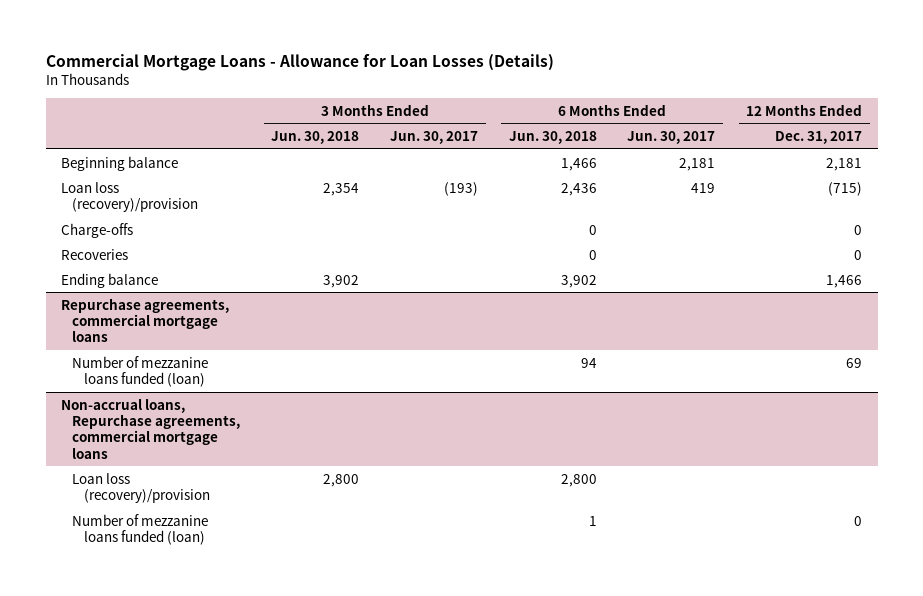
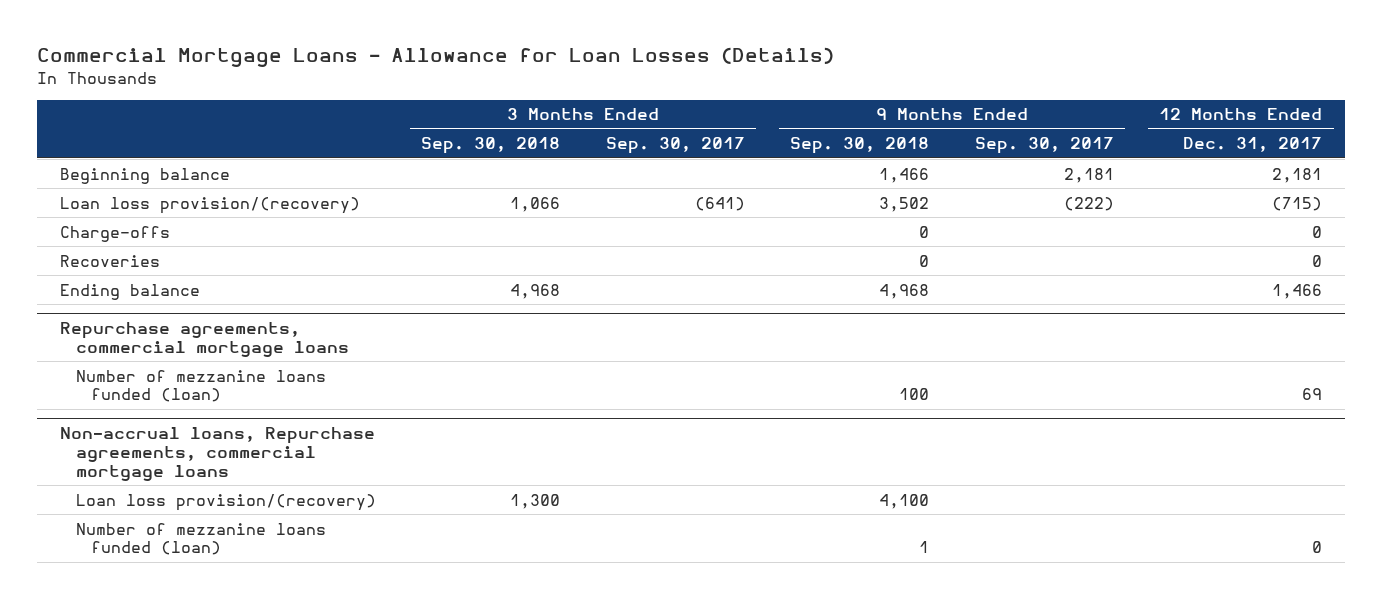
- | 3 Months Ended Jun. 30, 2018 | 3 Months Ended Jun. 30, 2017 | 6 Months Ended Jun. 30, 2018 | 6 Months Ended Jun. 30, 2017 | 12 Months Ended Dec. 31, 2017
+ | 3 Months Ended Sep. 30, 2018 | 3 Months Ended Sep. 30, 2017 | 9 Months Ended Sep. 30, 2018 | 9 Months Ended Sep. 30, 2017 | 12 Months Ended Dec. 31, 2017
- Loan loss (recovery)/provision | 2,354 | (193) | 2,436 | 419 | (715)
+ Loan loss provision/(recovery) | 1,066 | (641) | 3,502 | (222) | (715)
@ Non-accrual loans, Repurchase agreements, commercial mortgage loans
- Loan loss (recovery)/provision | 2,800 | | 2,800 | |
+ Loan loss provision/(recovery) | 1,300 | | 4,100 | |

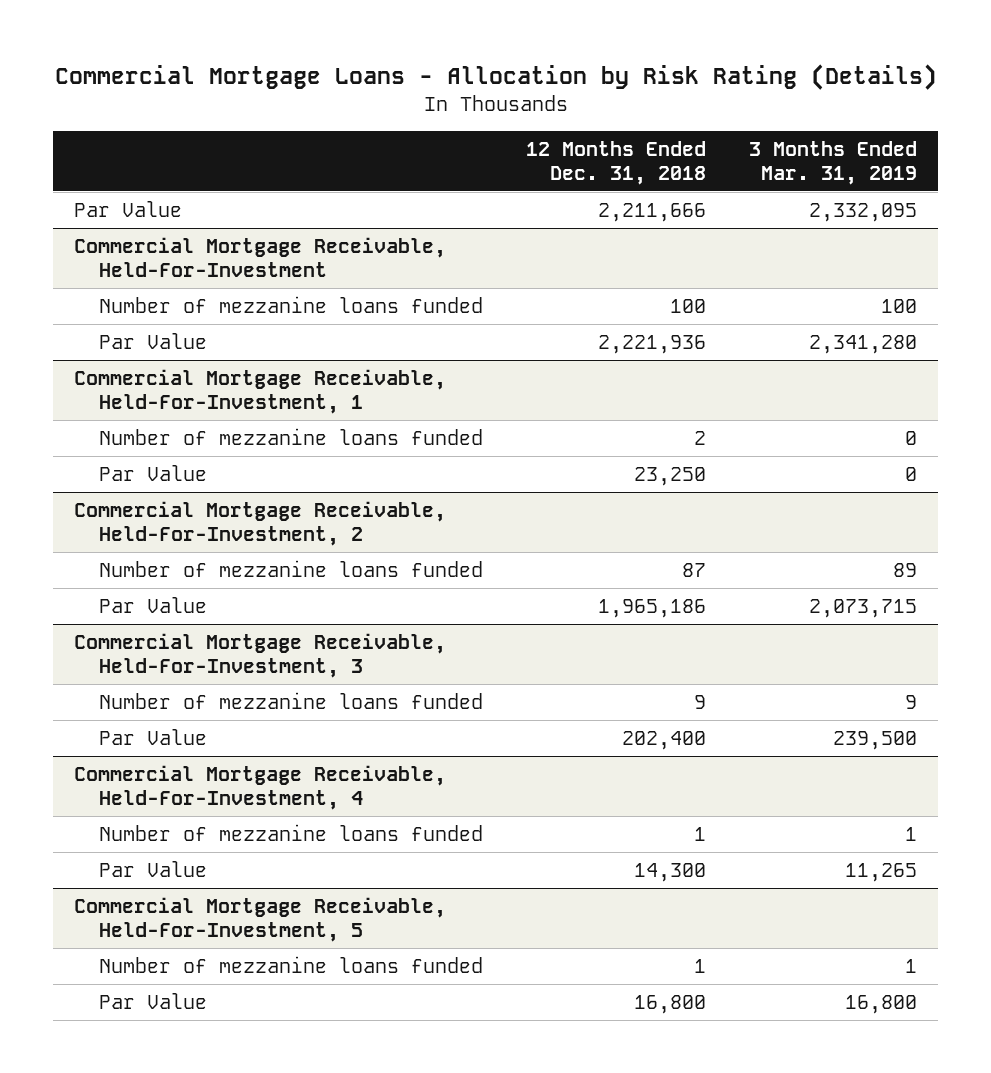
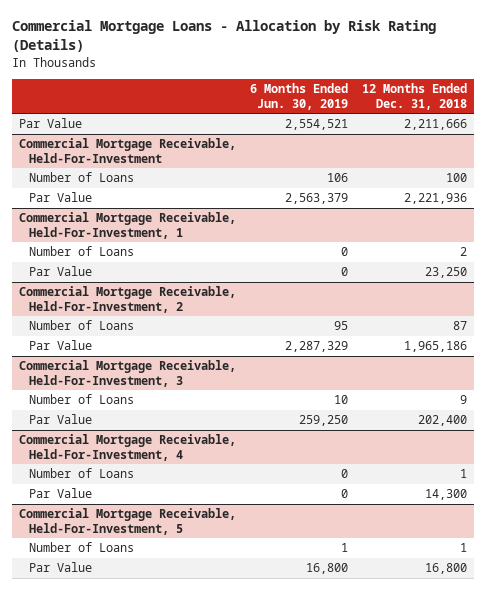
- | 12 Months Ended Dec. 31, 2018 | 3 Months Ended Mar. 31, 2019
+ | 6 Months Ended Jun. 30, 2019 | 12 Months Ended Dec. 31, 2018
@ Commercial Mortgage Receivable, Held-For-Investment
- Number of mezzanine loans funded | 100 | 100
+ Number of Loans | 106 | 100
@ Commercial Mortgage Receivable, Held-For-Investment, 1
- Number of mezzanine loans funded | 2 | 0
+ Number of Loans | 0 | 2
@ Commercial Mortgage Receivable, Held-For-Investment, 2
- Number of mezzanine loans funded | 87 | 89
+ Number of Loans | 95 | 87
@ Commercial Mortgage Receivable, Held-For-Investment, 3
- Number of mezzanine loans funded | 9 | 9
+ Number of Loans | 10 | 9
@ Commercial Mortgage Receivable, Held-For-Investment, 4
- Number of mezzanine loans funded | 1 | 1
+ Number of Loans | 0 | 1
@ Commercial Mortgage Receivable, Held-For-Investment, 5
- Number of mezzanine loans funded | 1 | 1
+ Number of Loans | 1 | 1

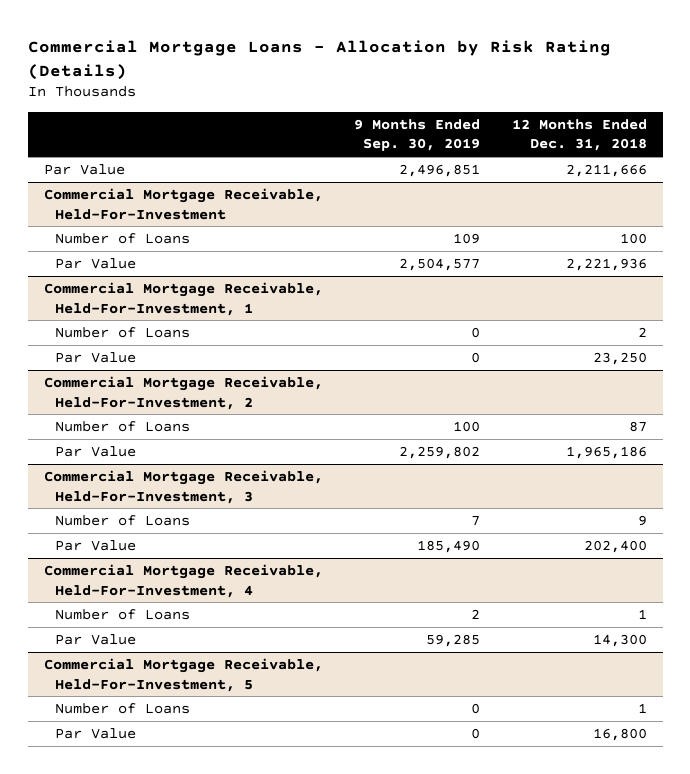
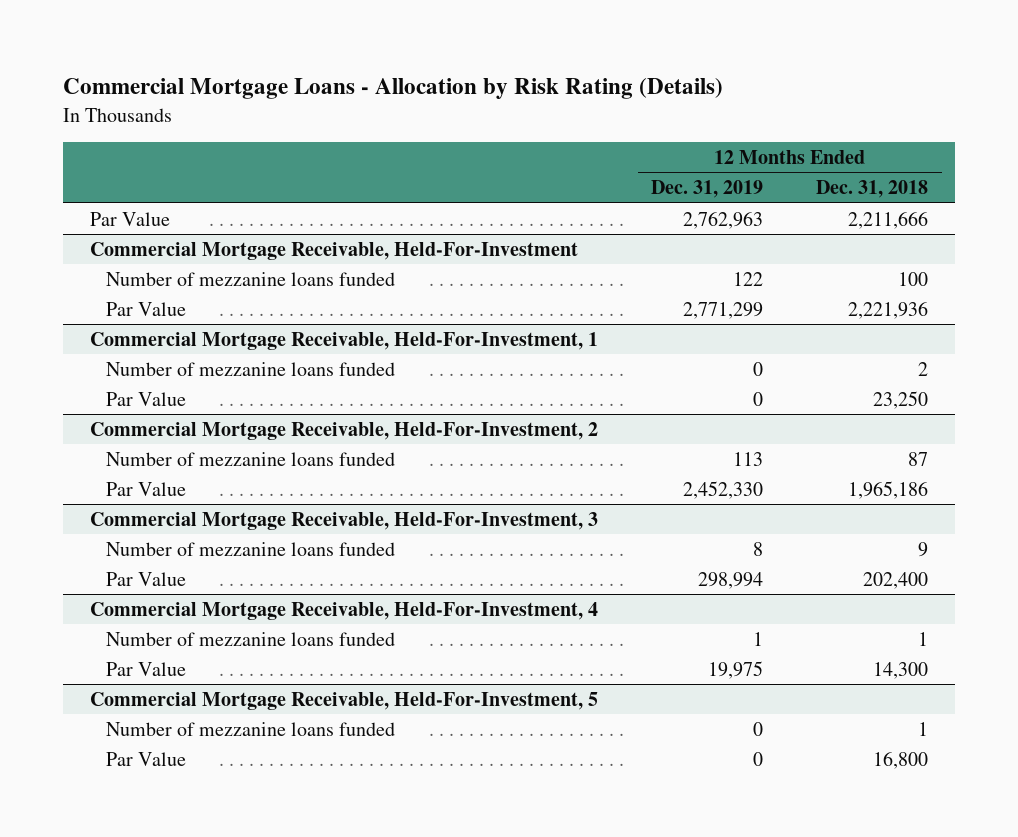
- | 9 Months Ended Sep. 30, 2019 | 12 Months Ended Dec. 31, 2018
+ | 12 Months Ended Dec. 31, 2019 | 12 Months Ended Dec. 31, 2018
@ Commercial Mortgage Receivable, Held-For-Investment
- Number of Loans | 109 | 100
+ Number of mezzanine loans funded | 122 | 100
@ Commercial Mortgage Receivable, Held-For-Investment, 1
- Number of Loans | 0 | 2
+ Number of mezzanine loans funded | 0 | 2
@ Commercial Mortgage Receivable, Held-For-Investment, 2
- Number of Loans | 100 | 87
+ Number of mezzanine loans funded | 113 | 87
@ Commercial Mortgage Receivable, Held-For-Investment, 3
- Number of Loans | 7 | 9
+ Number of mezzanine loans funded | 8 | 9
@ Commercial Mortgage Receivable, Held-For-Investment, 4
- Number of Loans | 2 | 1
+ Number of mezzanine loans funded | 1 | 1
@ Commercial Mortgage Receivable, Held-For-Investment, 5
- Number of Loans | 0 | 1
+ Number of mezzanine loans funded | 0 | 1

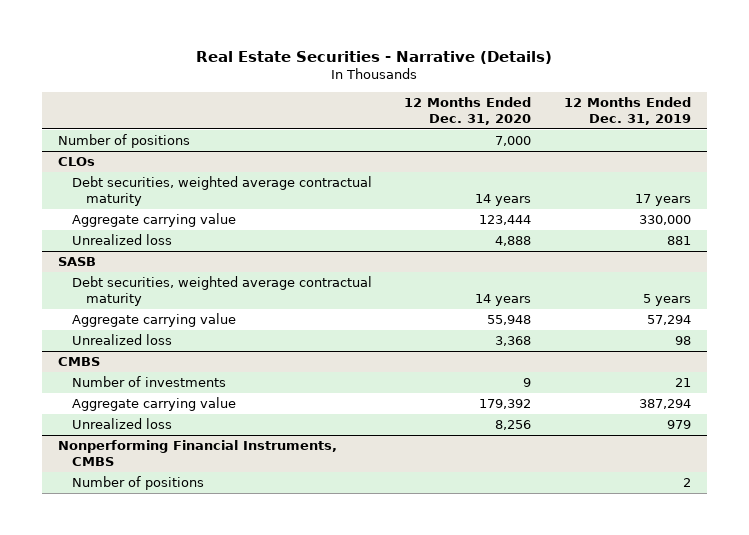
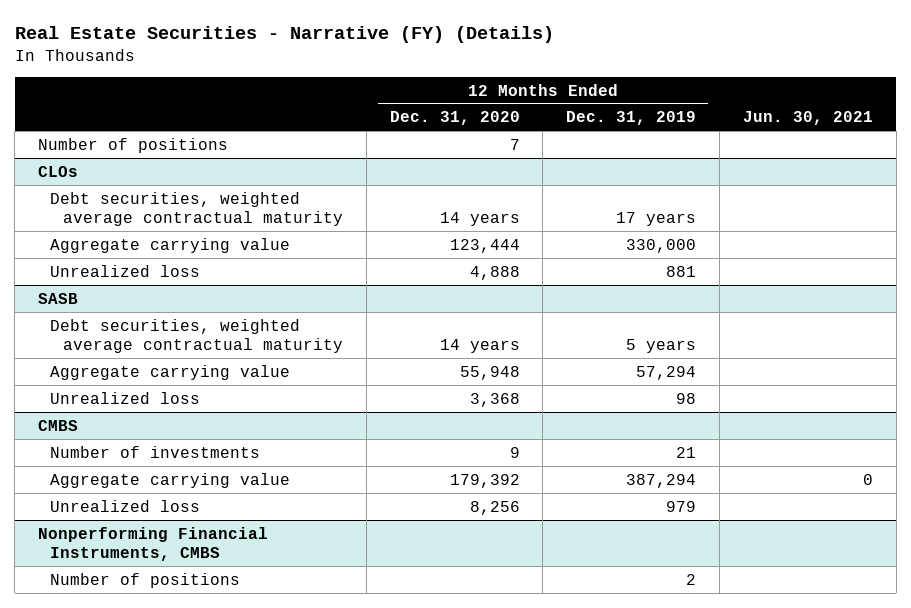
- Real Estate Securities - Narrative (Details)
+ Real Estate Securities - Narrative (FY) (Details)
- | 12 Months Ended Dec. 31, 2020 | 12 Months Ended Dec. 31, 2019
+ | 12 Months Ended Dec. 31, 2020 | 12 Months Ended Dec. 31, 2019 | Jun. 30, 2021
- Number of positions | 7,000 |
+ Number of positions | 7 | |

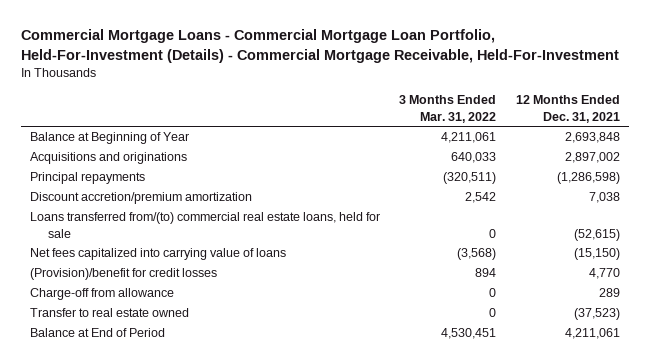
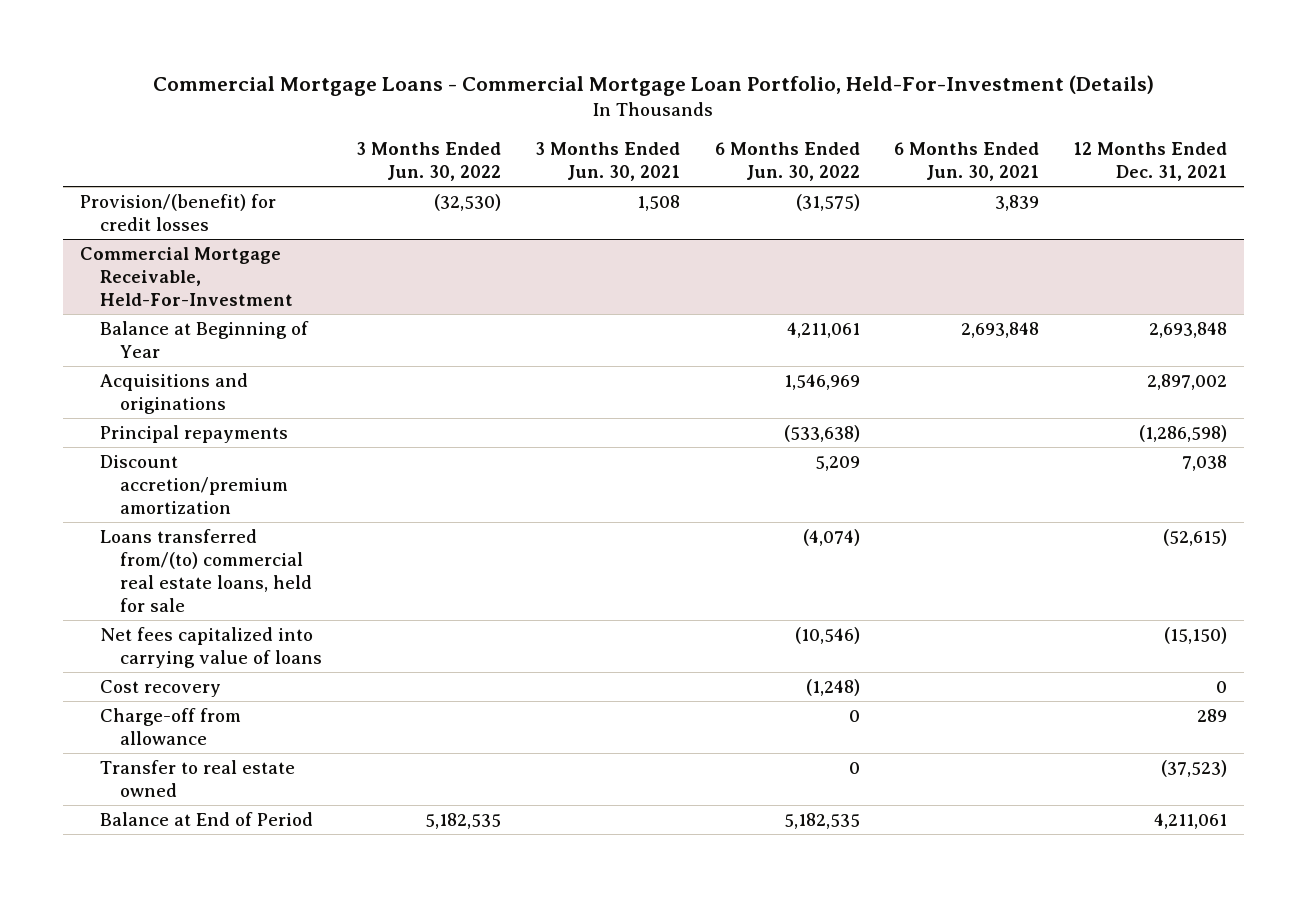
- Commercial Mortgage Loans - Commercial Mortgage Loan Portfolio, Held-For-Investment (Details) - Commercial Mortgage Receivable, Held-For-Investment
+ Commercial Mortgage Loans - Commercial Mortgage Loan Portfolio, Held-For-Investment (Details)
- | 3 Months Ended Mar. 31, 2022 | 12 Months Ended Dec. 31, 2021
+ | 3 Months Ended Jun. 30, 2022 | 3 Months Ended Jun. 30, 2021 | 6 Months Ended Jun. 30, 2022 | 6 Months Ended Jun. 30, 2021 | 12 Months Ended Dec. 31, 2021
+ Provision/(benefit) for credit losses | (32,530) | 1,508 | (31,575) | 3,839 |
+ Commercial Mortgage Receivable, Held-For-Investment
- (Provision)/benefit for credit losses | 894 | 4,770
+ Cost recovery | | | (1,248) | | 0

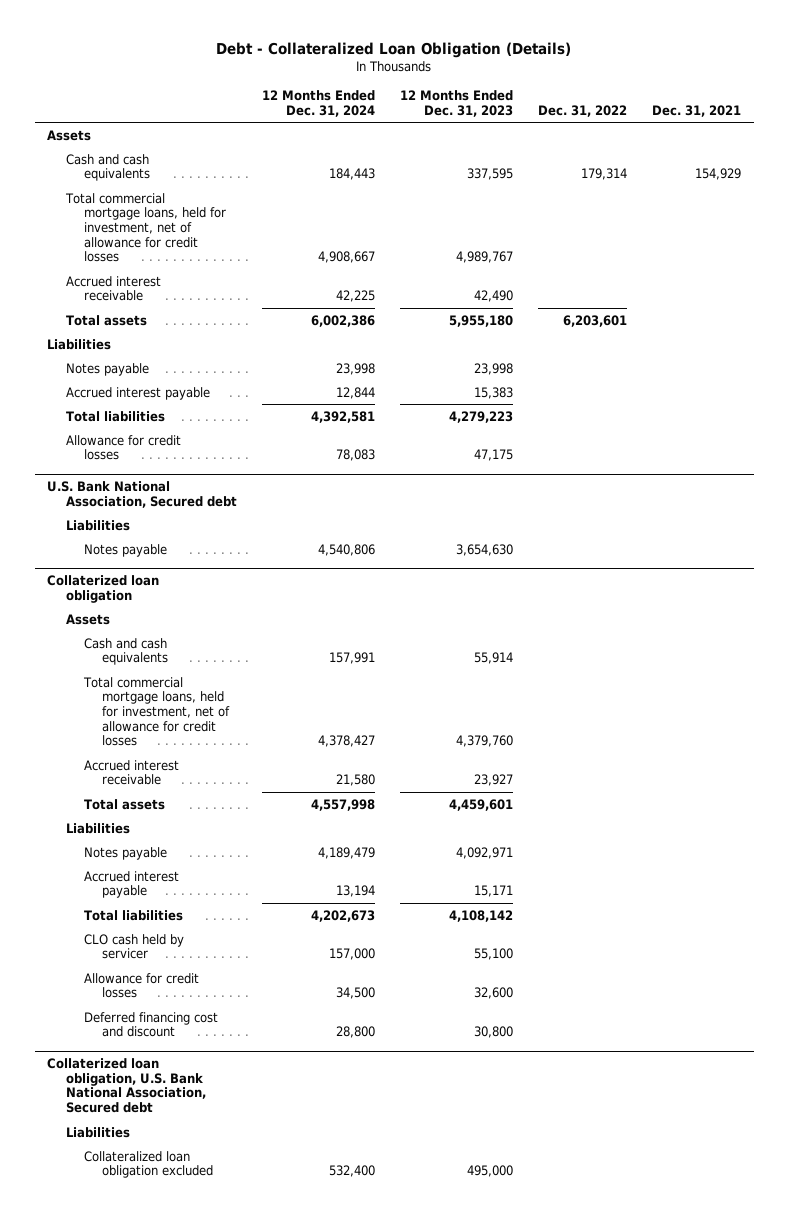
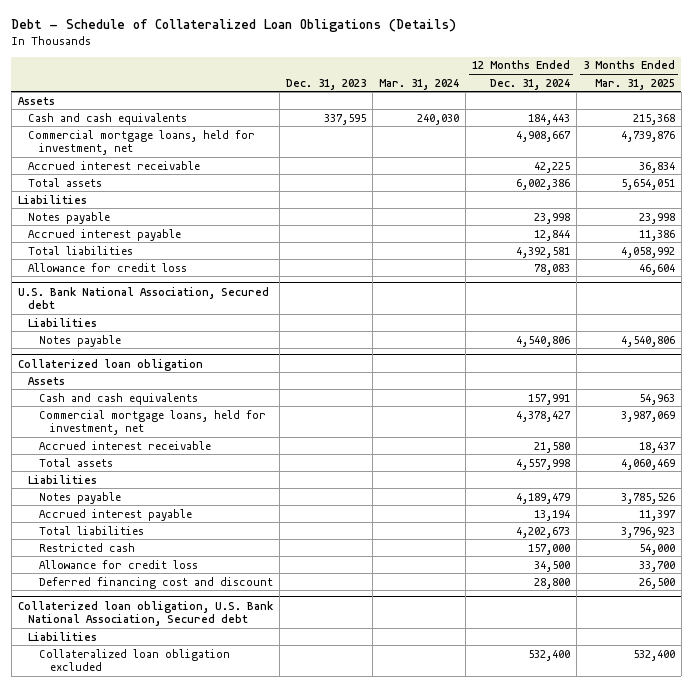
- Debt - Collateralized Loan Obligation (Details)
+ Debt - Schedule of Collateralized Loan Obligations (Details)
- | 12 Months Ended Dec. 31, 2024 | 12 Months Ended Dec. 31, 2023 | Dec. 31, 2022 | Dec. 31, 2021
+ | Dec. 31, 2023 | Mar. 31, 2024 | 12 Months Ended Dec. 31, 2024 | 3 Months Ended Mar. 31, 2025
- Total commercial mortgage loans, held for investment, net of allowance for credit losses | 4,908,667 | 4,989,767 | |
+ Commercial mortgage loans, held for investment, net | | | 4,908,667 | 4,739,876
- Allowance for credit losses | 78,083 | 47,175 | |
+ Allowance for credit loss | | | 78,083 | 46,604
@ Collaterized loan obligation
- Total commercial mortgage loans, held for investment, net of allowance for credit losses | 4,378,427 | 4,379,760 | |
+ Commercial mortgage loans, held for investment, net | | | 4,378,427 | 3,987,069
- CLO cash held by servicer | 157,000 | 55,100 | |
- Allowance for credit losses | 34,500 | 32,600 | |
+ Restricted cash | | | 157,000 | 54,000
+ Allowance for credit loss | | | 34,500 | 33,700

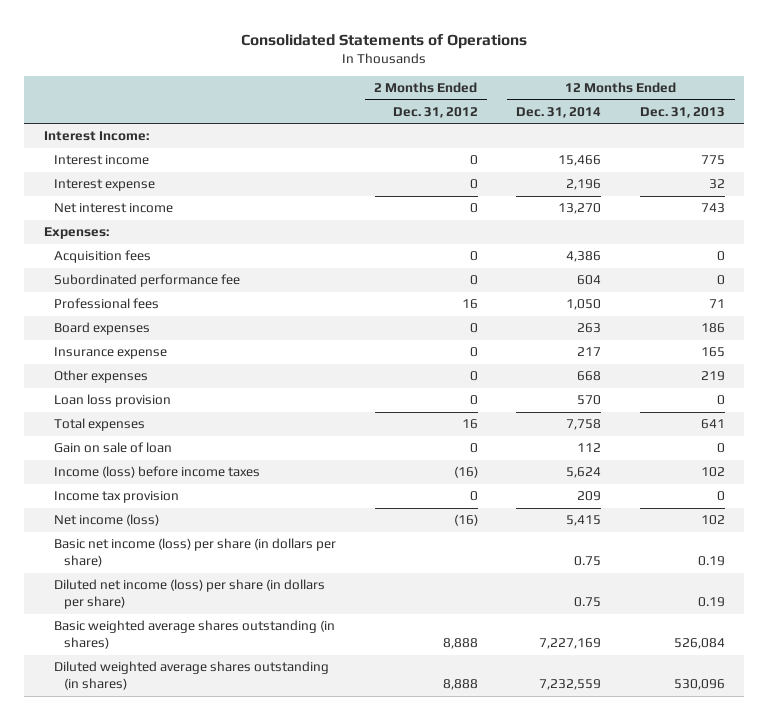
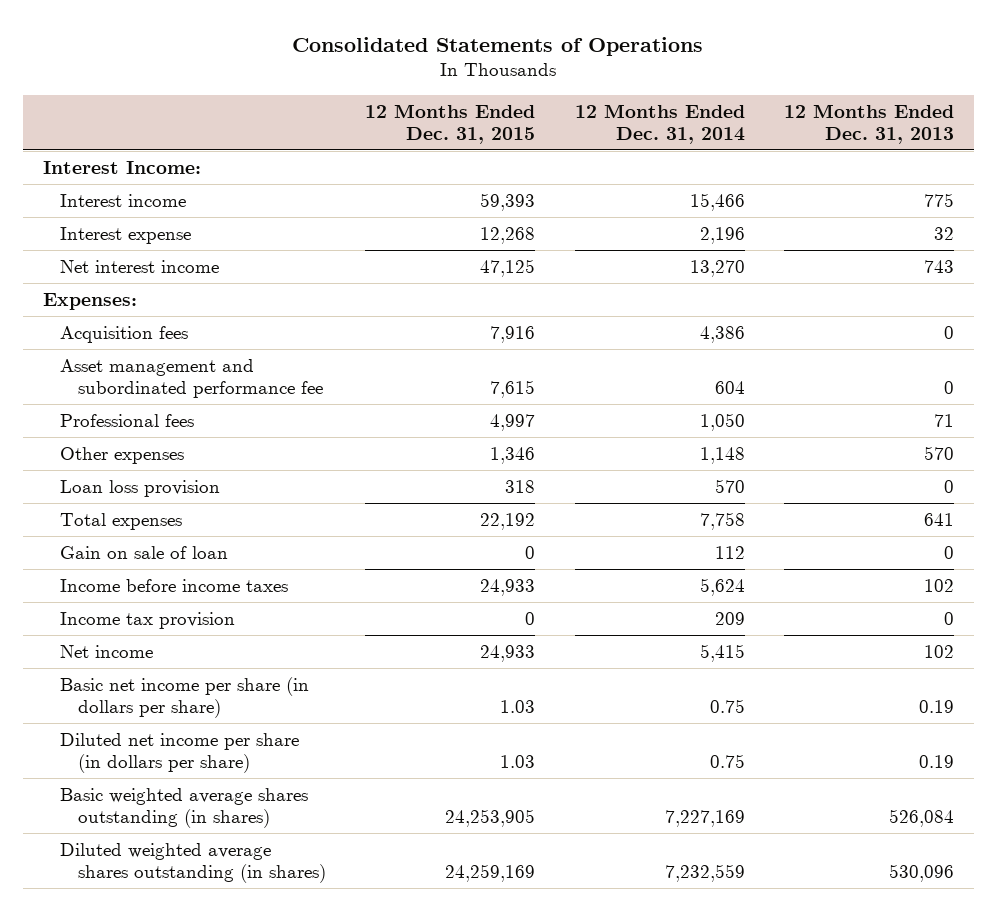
- | 2 Months Ended Dec. 31, 2012 | 12 Months Ended Dec. 31, 2014 | 12 Months Ended Dec. 31, 2013
+ | 12 Months Ended Dec. 31, 2015 | 12 Months Ended Dec. 31, 2014 | 12 Months Ended Dec. 31, 2013
- Subordinated performance fee | 0 | 604 | 0
+ Asset management and subordinated performance fee | 7,615 | 604 | 0
- Board expenses | 0 | 263 | 186
- Insurance expense | 0 | 217 | 165
- Other expenses | 0 | 668 | 219
+ Other expenses | 1,346 | 1,148 | 570
- Income (loss) before income taxes | (16) | 5,624 | 102
+ Income before income taxes | 24,933 | 5,624 | 102
- Net income (loss) | (16) | 5,415 | 102
- Basic net income (loss) per share (in dollars per share) | | 0.75 | 0.19
- Diluted net income (loss) per share (in dollars per share) | | 0.75 | 0.19
+ Net income | 24,933 | 5,415 | 102
+ Basic net income per share (in dollars per share) | 1.03 | 0.75 | 0.19
+ Diluted net income per share (in dollars per share) | 1.03 | 0.75 | 0.19

